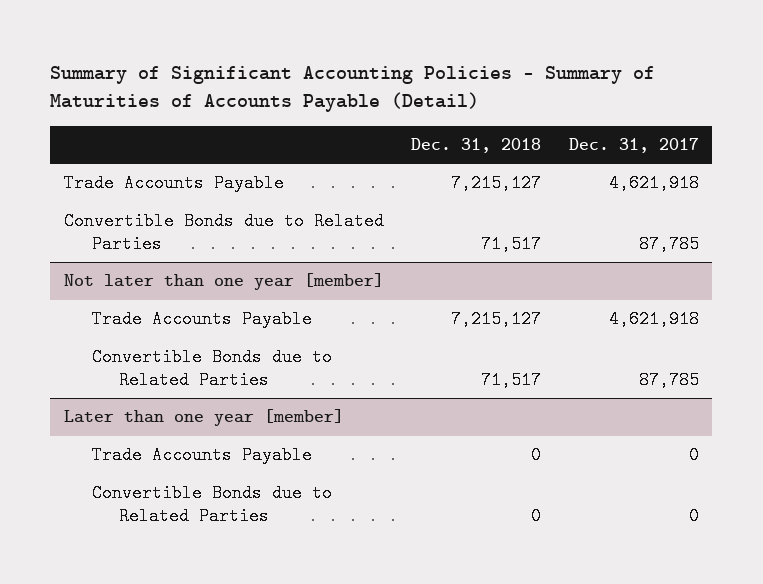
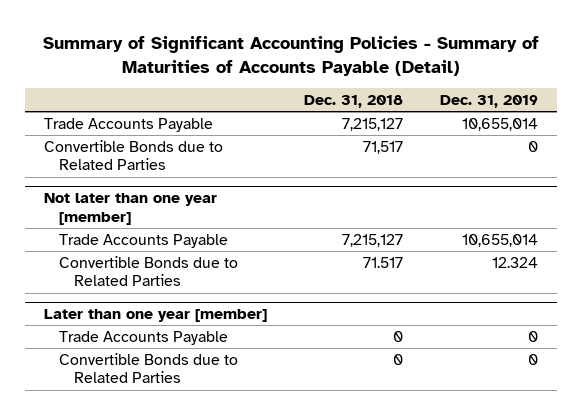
- | Dec. 31, 2018 | Dec. 31, 2017
+ | Dec. 31, 2018 | Dec. 31, 2019
@ Not later than one year [member]
- Convertible Bonds due to Related Parties | 71,517 | 87,785
+ Convertible Bonds due to Related Parties | 71.517 | 12.324

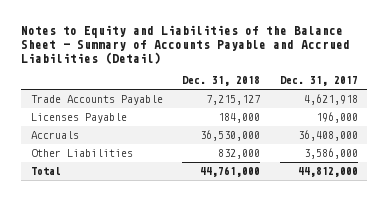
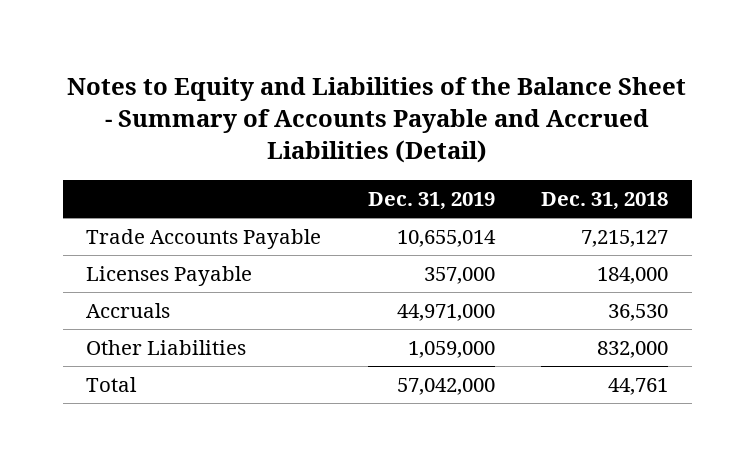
- | Dec. 31, 2018 | Dec. 31, 2017
+ | Dec. 31, 2019 | Dec. 31, 2018
- Accruals | 36,530,000 | 36,408,000
+ Accruals | 44,971,000 | 36,530
- Total | 44,761,000 | 44,812,000
+ Total | 57,042,000 | 44,761

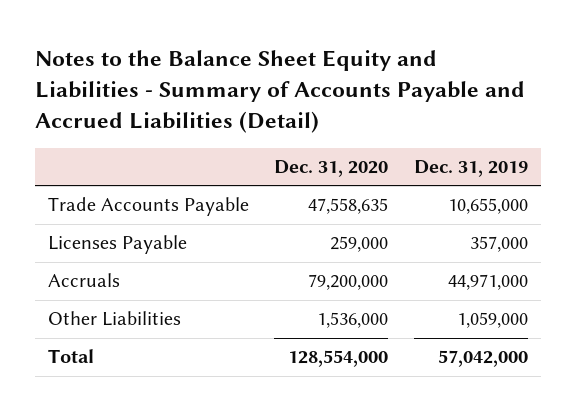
- Notes to Equity and Liabilities of the Balance Sheet - Summary of Accounts Payable and Accrued Liabilities (Detail)
+ Notes to the Balance Sheet Equity and Liabilities - Summary of Accounts Payable and Accrued Liabilities (Detail)
- | Dec. 31, 2019 | Dec. 31, 2018
+ | Dec. 31, 2020 | Dec. 31, 2019
- Trade Accounts Payable | 10,655,014 | 7,215,127
+ Trade Accounts Payable | 47,558,635 | 10,655,000

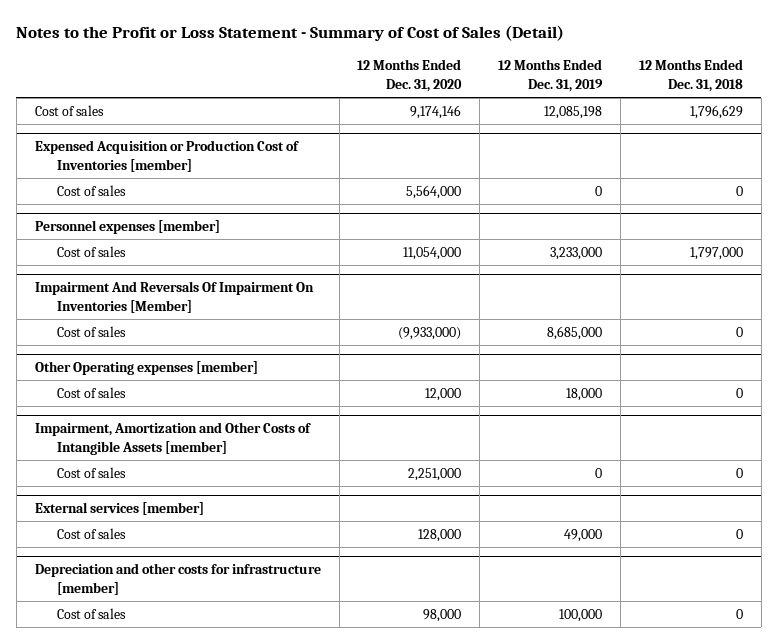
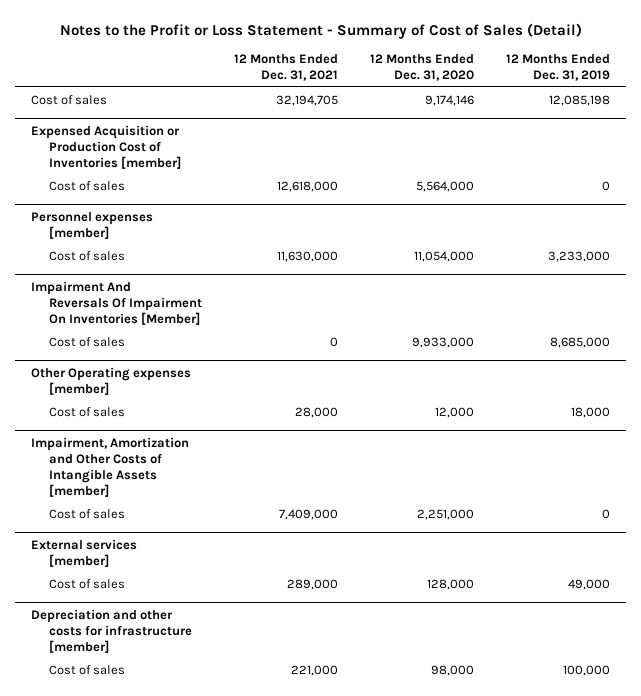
- | 12 Months Ended Dec. 31, 2020 | 12 Months Ended Dec. 31, 2019 | 12 Months Ended Dec. 31, 2018
+ | 12 Months Ended Dec. 31, 2021 | 12 Months Ended Dec. 31, 2020 | 12 Months Ended Dec. 31, 2019
@ Impairment And Reversals Of Impairment On Inventories [Member]
- Cost of sales | (9,933,000) | 8,685,000 | 0
+ Cost of sales | 0 | 9,933,000 | 8,685,000

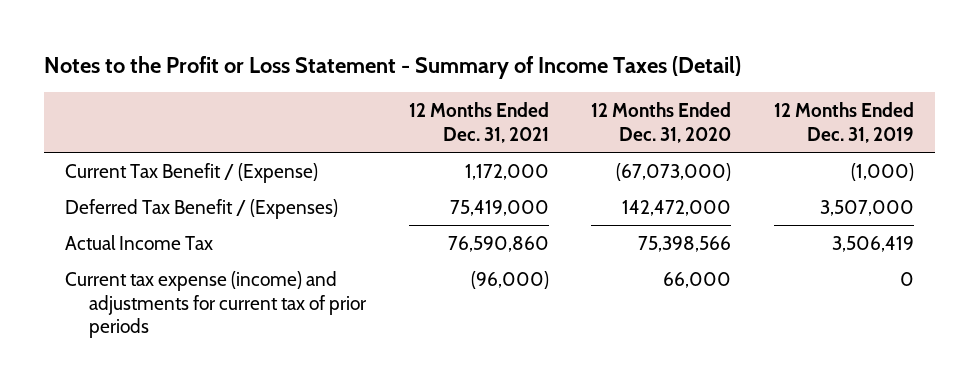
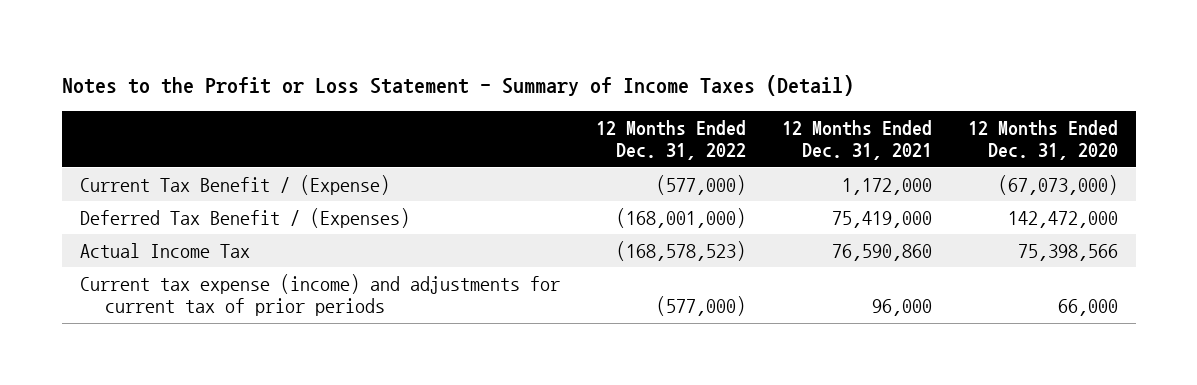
- | 12 Months Ended Dec. 31, 2021 | 12 Months Ended Dec. 31, 2020 | 12 Months Ended Dec. 31, 2019
+ | 12 Months Ended Dec. 31, 2022 | 12 Months Ended Dec. 31, 2021 | 12 Months Ended Dec. 31, 2020
- Current tax expense (income) and adjustments for current tax of prior periods | (96,000) | 66,000 | 0
+ Current tax expense (income) and adjustments for current tax of prior periods | (577,000) | 96,000 | 66,000

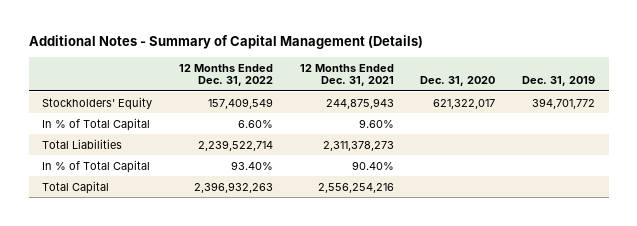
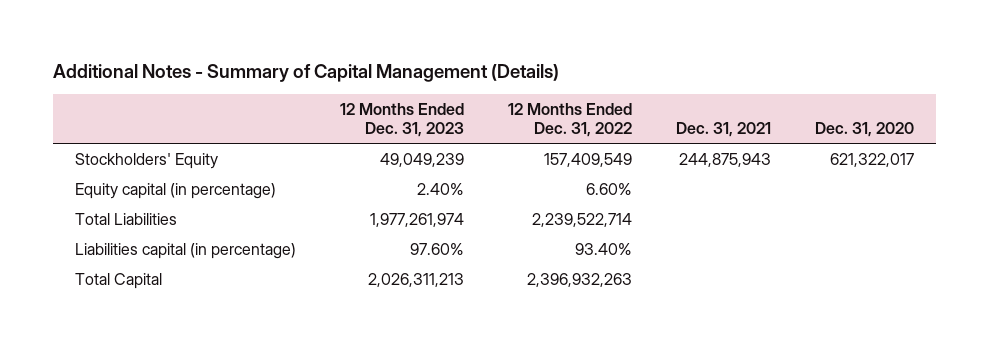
- | 12 Months Ended Dec. 31, 2022 | 12 Months Ended Dec. 31, 2021 | Dec. 31, 2020 | Dec. 31, 2019
+ | 12 Months Ended Dec. 31, 2023 | 12 Months Ended Dec. 31, 2022 | Dec. 31, 2021 | Dec. 31, 2020
- In % of Total Capital | 6.60% | 9.60% | |
+ Equity capital (in percentage) | 2.40% | 6.60% | |
- In % of Total Capital | 93.40% | 90.40% | |
+ Liabilities capital (in percentage) | 97.60% | 93.40% | |

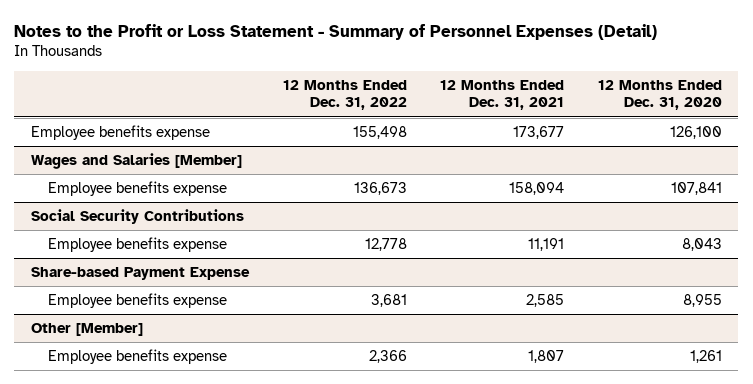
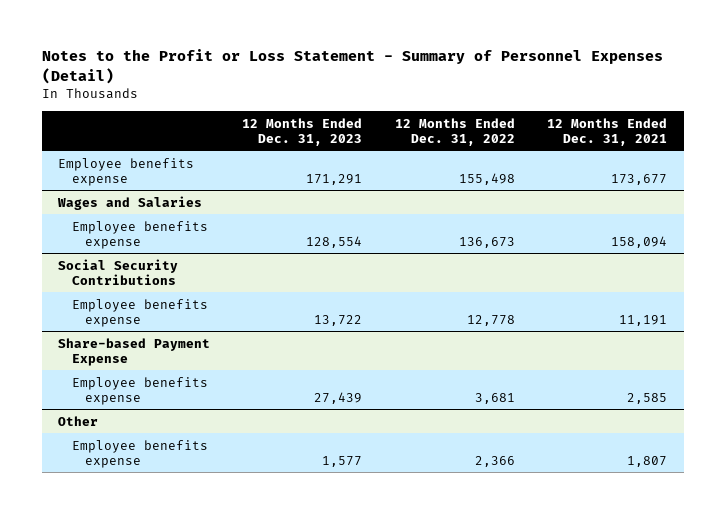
- | 12 Months Ended Dec. 31, 2022 | 12 Months Ended Dec. 31, 2021 | 12 Months Ended Dec. 31, 2020
+ | 12 Months Ended Dec. 31, 2023 | 12 Months Ended Dec. 31, 2022 | 12 Months Ended Dec. 31, 2021
- Wages and Salaries [Member]
+ Wages and Salaries
- Other [Member]
+ Other

